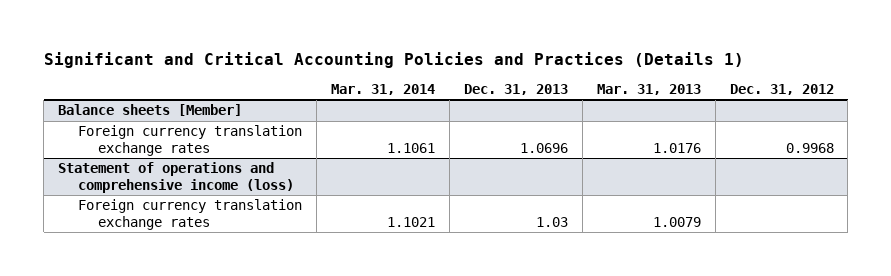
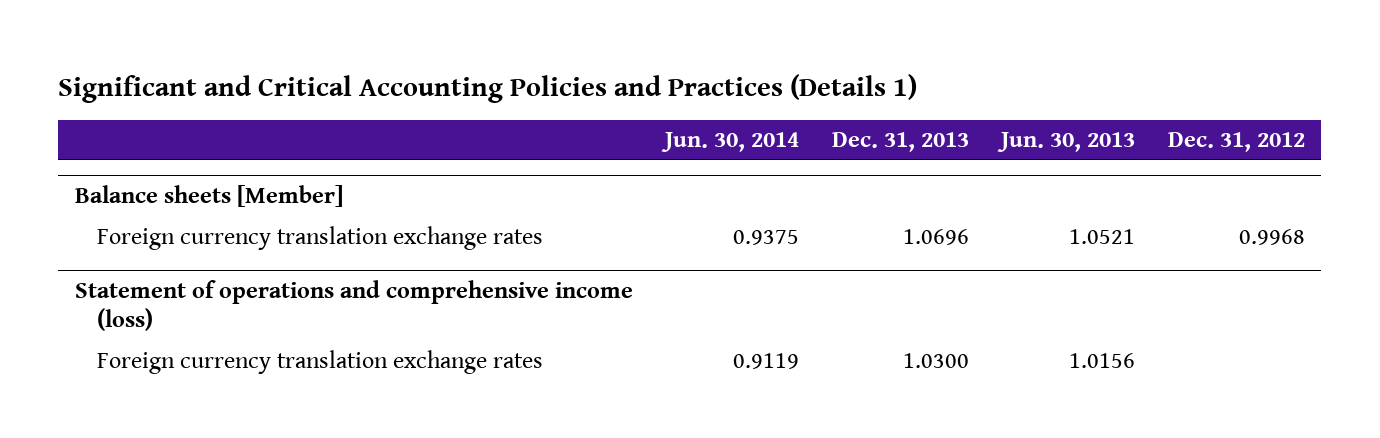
- | Mar. 31, 2014 | Dec. 31, 2013 | Mar. 31, 2013 | Dec. 31, 2012
+ | Jun. 30, 2014 | Dec. 31, 2013 | Jun. 30, 2013 | Dec. 31, 2012
@ Statement of operations and comprehensive income (loss)
- Foreign currency translation exchange rates | 1.1021 | 1.03 | 1.0079 |
+ Foreign currency translation exchange rates | 0.9119 | 1.0300 | 1.0156 |

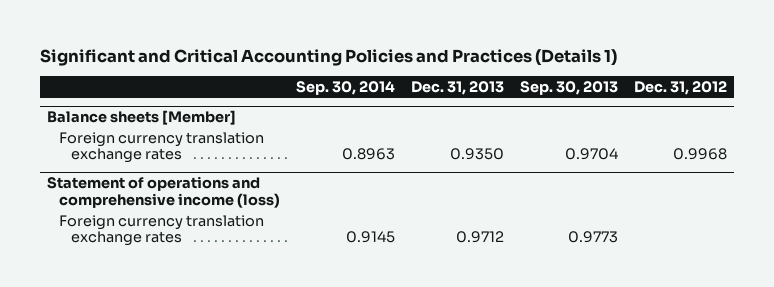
- | Jun. 30, 2014 | Dec. 31, 2013 | Jun. 30, 2013 | Dec. 31, 2012
+ | Sep. 30, 2014 | Dec. 31, 2013 | Sep. 30, 2013 | Dec. 31, 2012
@ Balance sheets [Member]
- Foreign currency translation exchange rates | 0.9375 | 1.0696 | 1.0521 | 0.9968
+ Foreign currency translation exchange rates | 0.8963 | 0.9350 | 0.9704 | 0.9968
@ Statement of operations and comprehensive income (loss)
- Foreign currency translation exchange rates | 0.9119 | 1.0300 | 1.0156 |
+ Foreign currency translation exchange rates | 0.9145 | 0.9712 | 0.9773 |

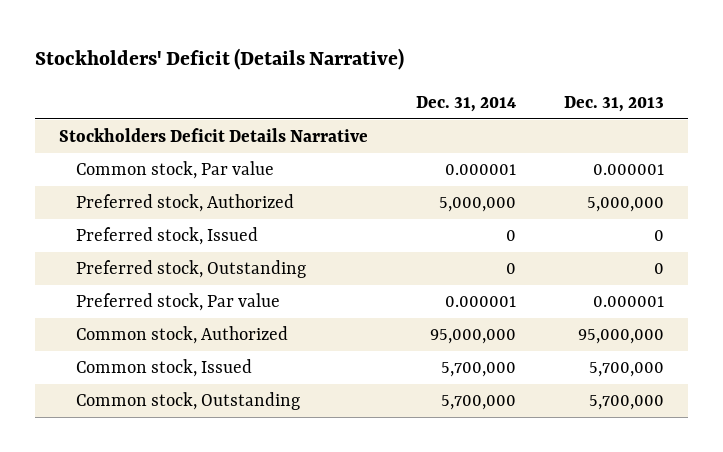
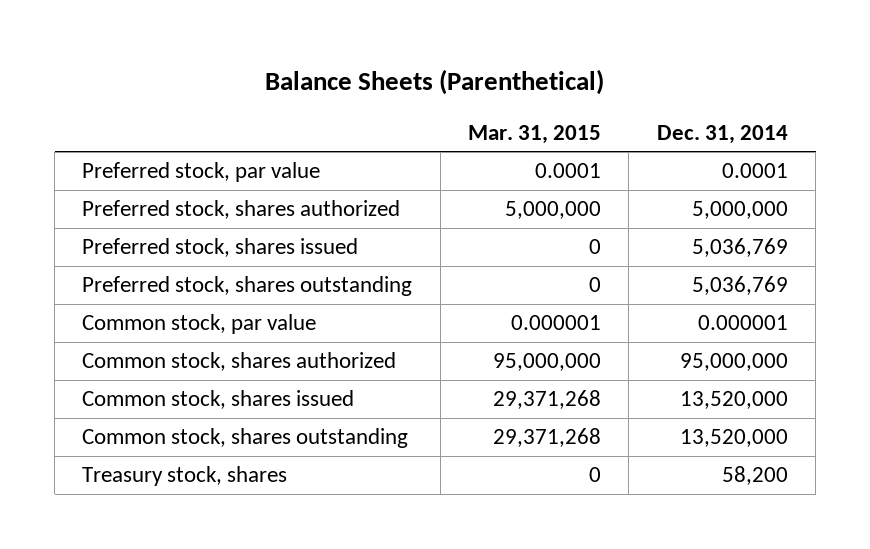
- Stockholders' Deficit (Details Narrative)
+ Balance Sheets (Parenthetical)
- | Dec. 31, 2014 | Dec. 31, 2013
+ | Mar. 31, 2015 | Dec. 31, 2014
- Stockholders Deficit Details Narrative
- Common stock, Par value | 0.000001 | 0.000001
- Preferred stock, Authorized | 5,000,000 | 5,000,000
- Preferred stock, Issued | 0 | 0
- Preferred stock, Outstanding | 0 | 0
- Preferred stock, Par value | 0.000001 | 0.000001
- Common stock, Authorized | 95,000,000 | 95,000,000
- Common stock, Issued | 5,700,000 | 5,700,000
- Common stock, Outstanding | 5,700,000 | 5,700,000
+ Preferred stock, par value | 0.0001 | 0.0001
+ Preferred stock, shares authorized | 5,000,000 | 5,000,000
+ Preferred stock, shares issued | 0 | 5,036,769
+ Preferred stock, shares outstanding | 0 | 5,036,769
+ Common stock, par value | 0.000001 | 0.000001
+ Common stock, shares authorized | 95,000,000 | 95,000,000
+ Common stock, shares issued | 29,371,268 | 13,520,000
+ Common stock, shares outstanding | 29,371,268 | 13,520,000
+ Treasury stock, shares | 0 | 58,200

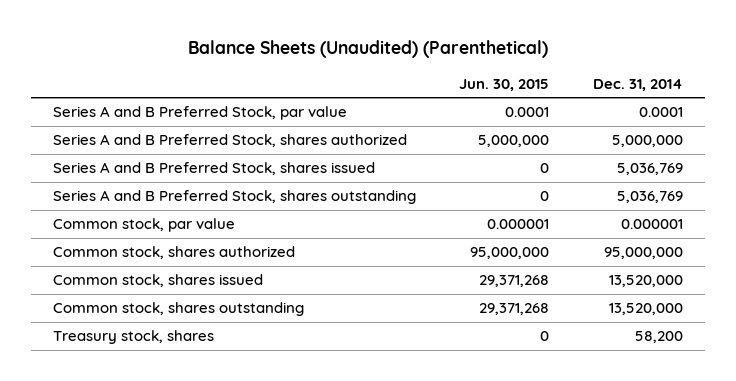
- Balance Sheets (Parenthetical)
+ Balance Sheets (Unaudited) (Parenthetical)
- | Mar. 31, 2015 | Dec. 31, 2014
+ | Jun. 30, 2015 | Dec. 31, 2014
- Preferred stock, par value | 0.0001 | 0.0001
- Preferred stock, shares authorized | 5,000,000 | 5,000,000
- Preferred stock, shares issued | 0 | 5,036,769
- Preferred stock, shares outstanding | 0 | 5,036,769
+ Series A and B Preferred Stock, par value | 0.0001 | 0.0001
+ Series A and B Preferred Stock, shares authorized | 5,000,000 | 5,000,000
+ Series A and B Preferred Stock, shares issued | 0 | 5,036,769
+ Series A and B Preferred Stock, shares outstanding | 0 | 5,036,769

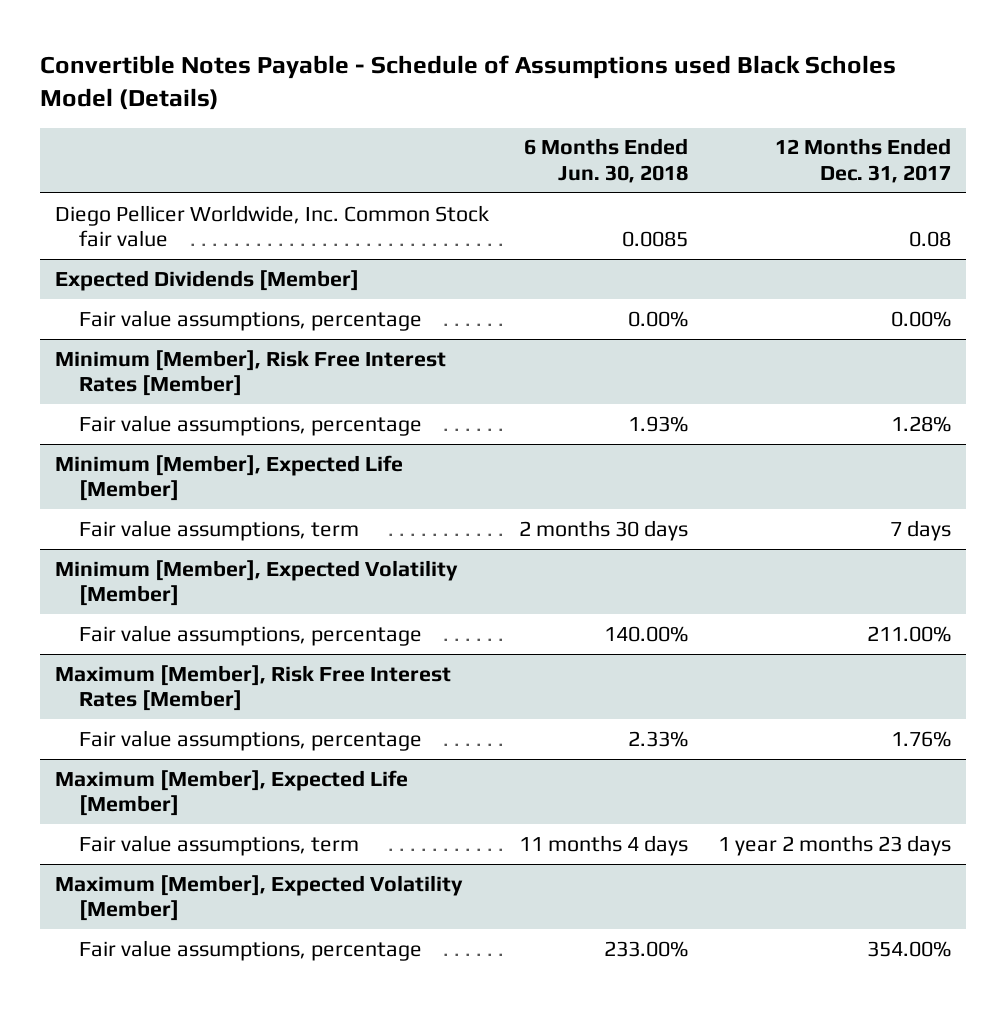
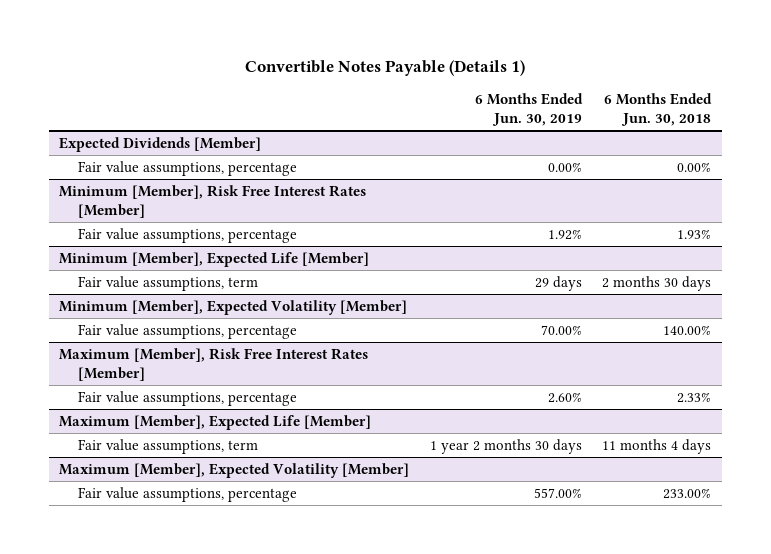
- Convertible Notes Payable - Schedule of Assumptions used Black Scholes Model (Details)
+ Convertible Notes Payable (Details 1)
- | 6 Months Ended Jun. 30, 2018 | 12 Months Ended Dec. 31, 2017
+ | 6 Months Ended Jun. 30, 2019 | 6 Months Ended Jun. 30, 2018
- Diego Pellicer Worldwide, Inc. Common Stock fair value | 0.0085 | 0.08

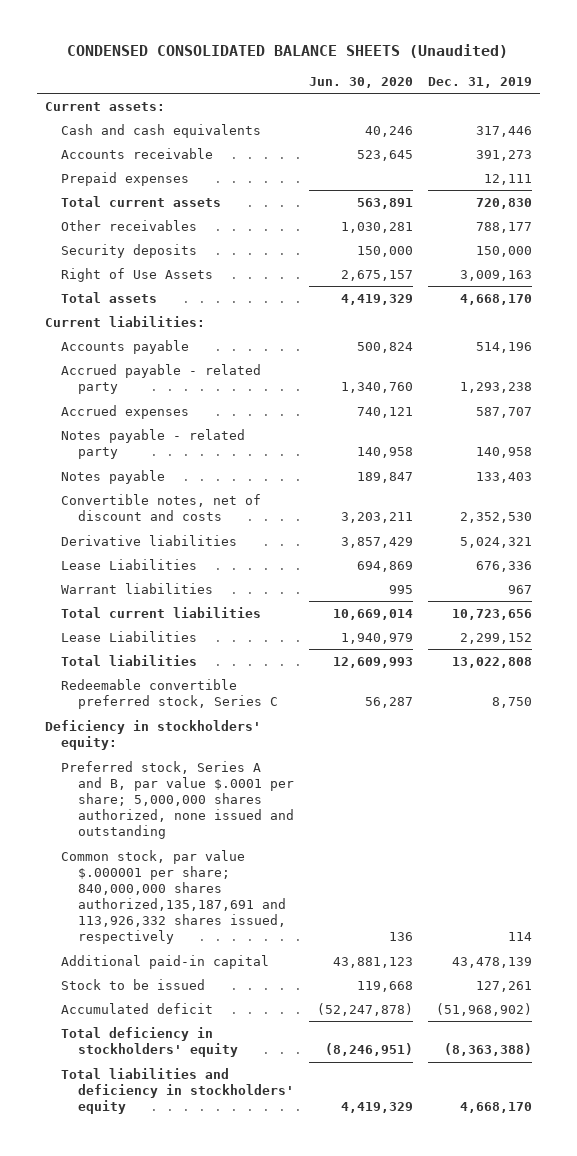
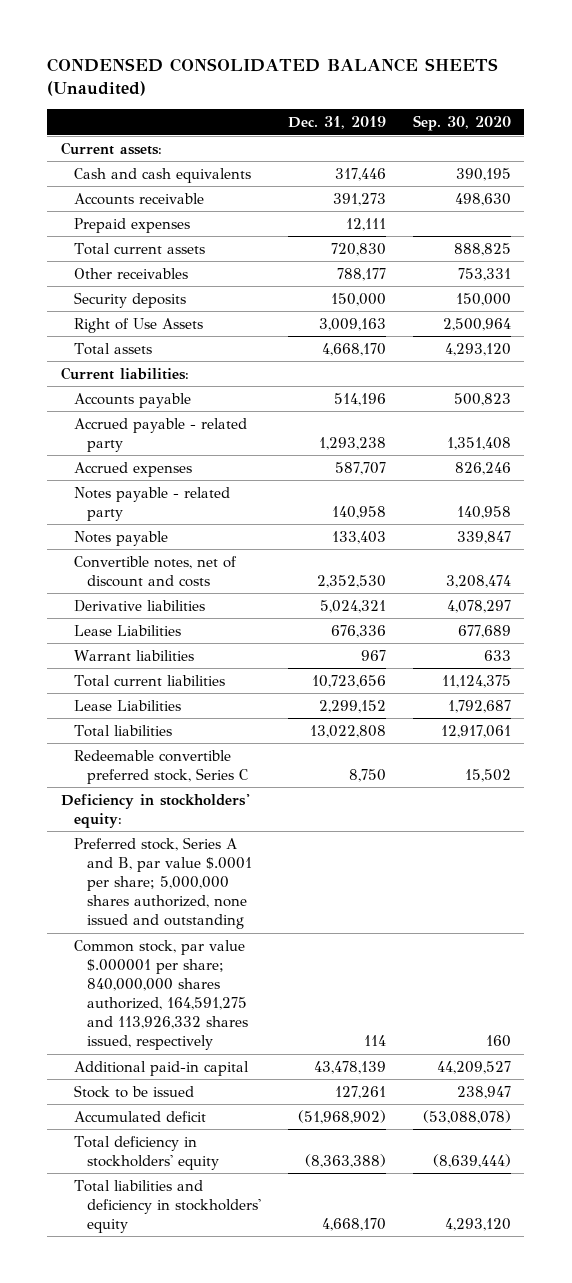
- | Jun. 30, 2020 | Dec. 31, 2019
+ | Dec. 31, 2019 | Sep. 30, 2020
- Common stock, par value $.000001 per share; 840,000,000 shares authorized,135,187,691 and 113,926,332 shares issued, respectively | 136 | 114
+ Common stock, par value $.000001 per share; 840,000,000 shares authorized, 164,591,275 and 113,926,332 shares issued, respectively | 114 | 160

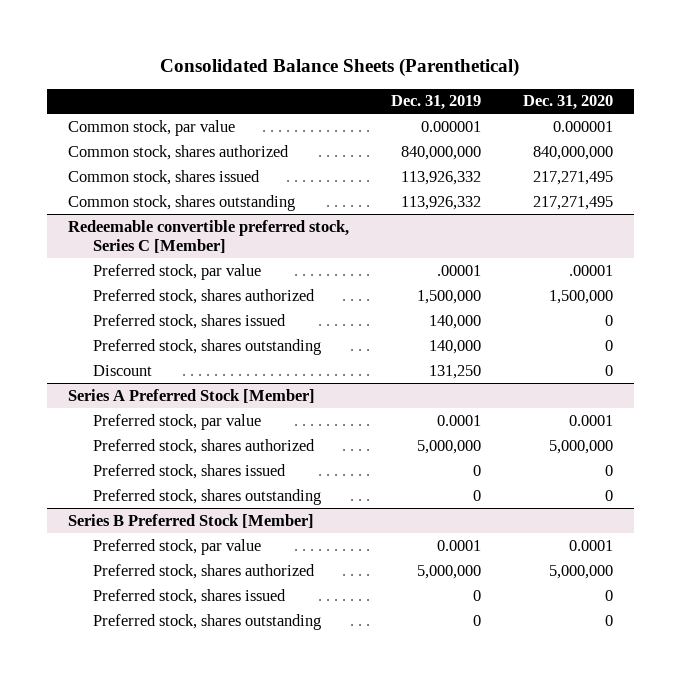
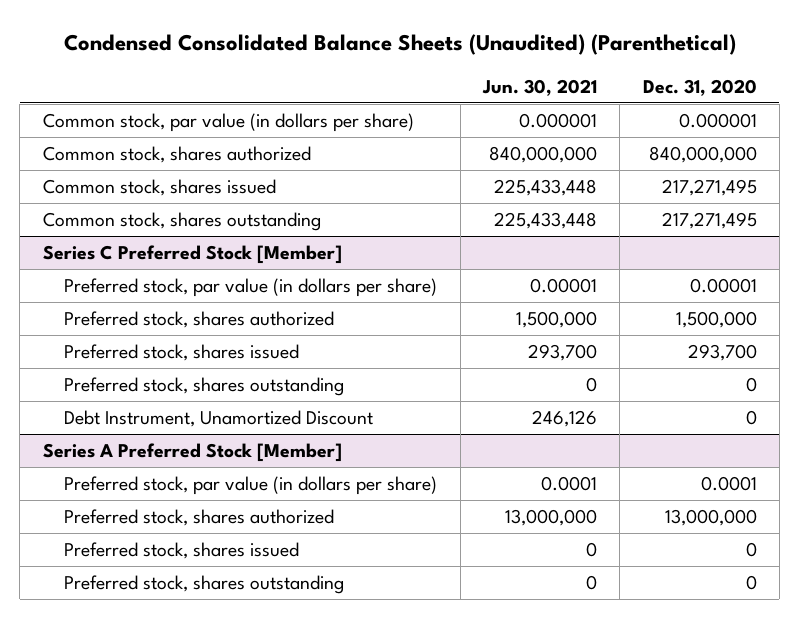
- Consolidated Balance Sheets (Parenthetical)
+ Condensed Consolidated Balance Sheets (Unaudited) (Parenthetical)
- | Dec. 31, 2019 | Dec. 31, 2020
+ | Jun. 30, 2021 | Dec. 31, 2020
- Common stock, par value | 0.000001 | 0.000001
+ Common stock, par value (in dollars per share) | 0.000001 | 0.000001
- Redeemable convertible preferred stock, Series C [Member]
- Preferred stock, par value | .00001 | .00001
+ Series C Preferred Stock [Member]
+ Preferred stock, par value (in dollars per share) | 0.00001 | 0.00001
- Preferred stock, shares issued | 140,000 | 0
+ Preferred stock, shares issued | 293,700 | 293,700
- Discount | 131,250 | 0
+ Debt Instrument, Unamortized Discount | 246,126 | 0
@ Series A Preferred Stock [Member]
- Preferred stock, par value | 0.0001 | 0.0001
- Preferred stock, shares authorized | 5,000,000 | 5,000,000
- Preferred stock, shares issued | 0 | 0
- Preferred stock, shares outstanding | 0 | 0
- Series B Preferred Stock [Member]
- Preferred stock, par value | 0.0001 | 0.0001
- Preferred stock, shares authorized | 5,000,000 | 5,000,000
@ Series A Preferred Stock [Member]
+ Preferred stock, par value (in dollars per share) | 0.0001 | 0.0001
+ Preferred stock, shares authorized | 13,000,000 | 13,000,000

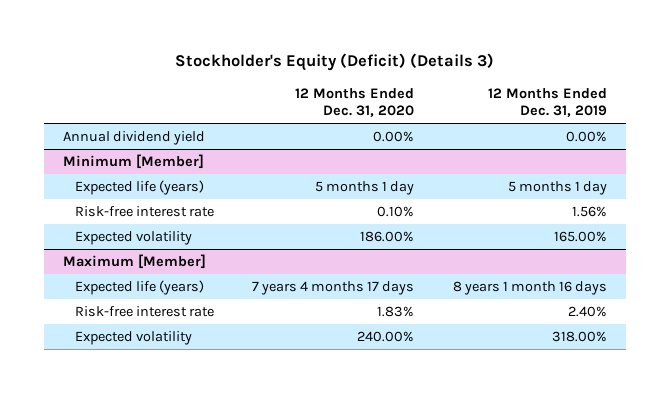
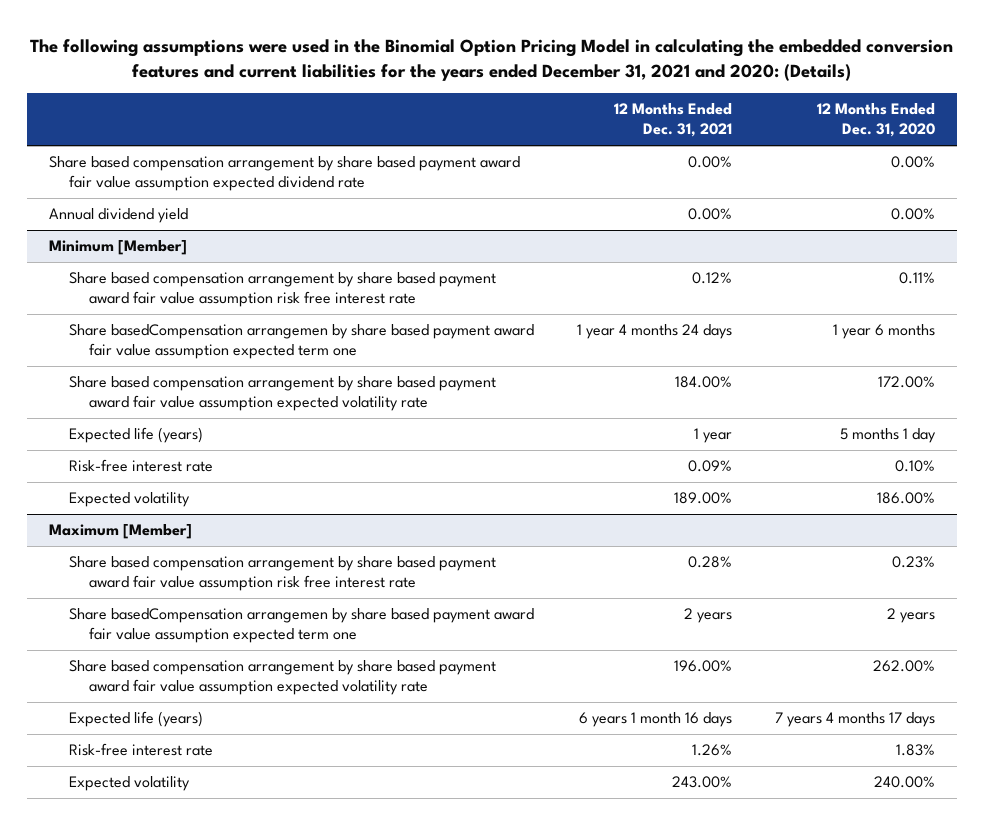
- Stockholder's Equity (Deficit) (Details 3)
+ The following assumptions were used in the Binomial Option Pricing Model in calculating the embedded conversion features and current liabilities for the years ended December 31, 2021 and 2020: (Details)
- | 12 Months Ended Dec. 31, 2020 | 12 Months Ended Dec. 31, 2019
+ | 12 Months Ended Dec. 31, 2021 | 12 Months Ended Dec. 31, 2020
+ Share based compensation arrangement by share based payment award fair value assumption expected dividend rate | 0.00% | 0.00%
@ Minimum [Member]
+ Share based compensation arrangement by share based payment award fair value assumption risk free interest rate | 0.12% | 0.11%
+ Share basedCompensation arrangemen by share based payment award fair value assumption expected term one | 1 year 4 months 24 days | 1 year 6 months
+ Share based compensation arrangement by share based payment award fair value assumption expected volatility rate | 184.00% | 172.00%
@ Maximum [Member]
+ Share based compensation arrangement by share based payment award fair value assumption risk free interest rate | 0.28% | 0.23%
+ Share basedCompensation arrangemen by share based payment award fair value assumption expected term one | 2 years | 2 years
+ Share based compensation arrangement by share based payment award fair value assumption expected volatility rate | 196.00% | 262.00%

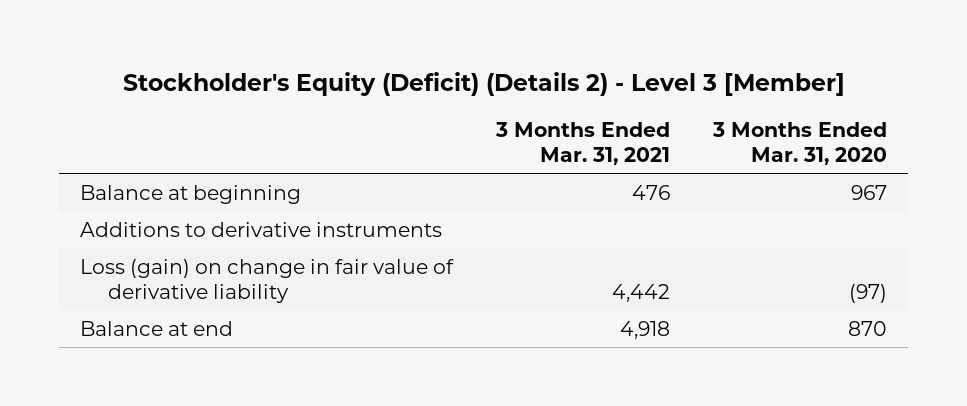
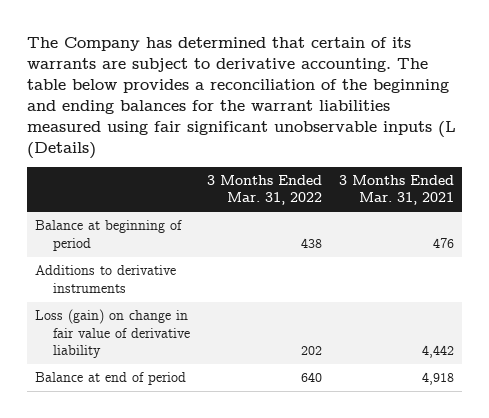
- Stockholder's Equity (Deficit) (Details 2) - Level 3 [Member]
+ The Company has determined that certain of its warrants are subject to derivative accounting. The table below provides a reconciliation of the beginning and ending balances for the warrant liabilities measured using fair significant unobservable inputs (L (Details)
- | 3 Months Ended Mar. 31, 2021 | 3 Months Ended Mar. 31, 2020
+ | 3 Months Ended Mar. 31, 2022 | 3 Months Ended Mar. 31, 2021
- Balance at beginning | 476 | 967
+ Balance at beginning of period | 438 | 476
- Balance at end | 4,918 | 870
+ Balance at end of period | 640 | 4,918

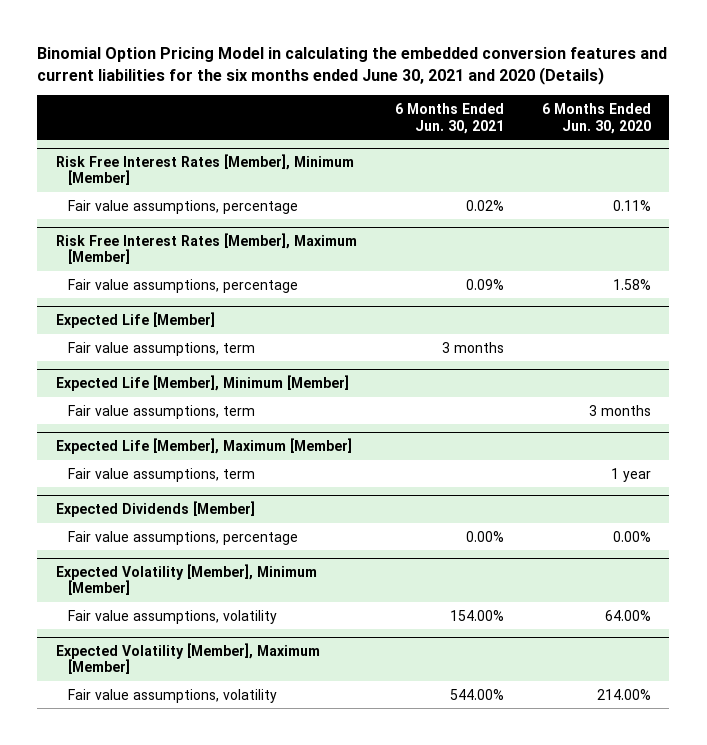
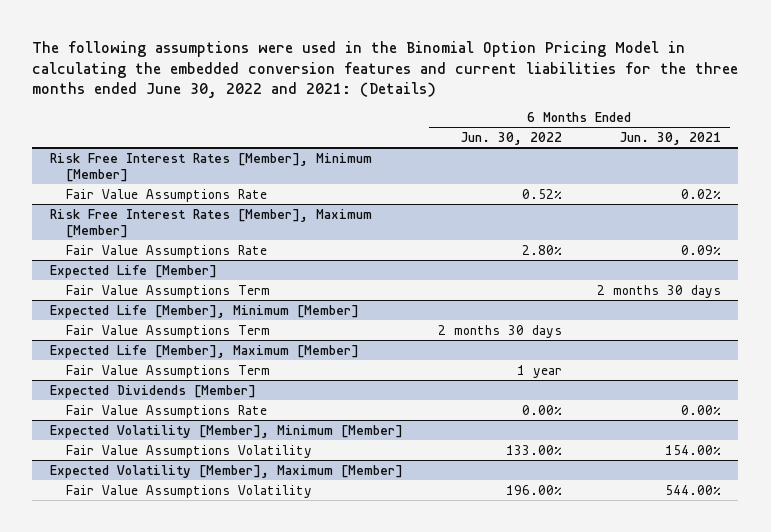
- Binomial Option Pricing Model in calculating the embedded conversion features and current liabilities for the six months ended June 30, 2021 and 2020 (Details)
+ The following assumptions were used in the Binomial Option Pricing Model in calculating the embedded conversion features and current liabilities for the three months ended June 30, 2022 and 2021: (Details)
- | 6 Months Ended Jun. 30, 2021 | 6 Months Ended Jun. 30, 2020
+ | 6 Months Ended Jun. 30, 2022 | 6 Months Ended Jun. 30, 2021
@ Risk Free Interest Rates [Member], Minimum [Member]
- Fair value assumptions, percentage | 0.02% | 0.11%
+ Fair Value Assumptions Rate | 0.52% | 0.02%
@ Risk Free Interest Rates [Member], Maximum [Member]
- Fair value assumptions, percentage | 0.09% | 1.58%
+ Fair Value Assumptions Rate | 2.80% | 0.09%
@ Expected Life [Member]
- Fair value assumptions, term | 3 months |
+ Fair Value Assumptions Term | | 2 months 30 days
@ Expected Life [Member], Minimum [Member]
- Fair value assumptions, term | | 3 months
+ Fair Value Assumptions Term | 2 months 30 days |
@ Expected Life [Member], Maximum [Member]
- Fair value assumptions, term | | 1 year
+ Fair Value Assumptions Term | 1 year |
@ Expected Dividends [Member]
- Fair value assumptions, percentage | 0.00% | 0.00%
+ Fair Value Assumptions Rate | 0.00% | 0.00%
@ Expected Volatility [Member], Minimum [Member]
- Fair value assumptions, volatility | 154.00% | 64.00%
+ Fair Value Assumptions Volatility | 133.00% | 154.00%
@ Expected Volatility [Member], Maximum [Member]
- Fair value assumptions, volatility | 544.00% | 214.00%
+ Fair Value Assumptions Volatility | 196.00% | 544.00%

